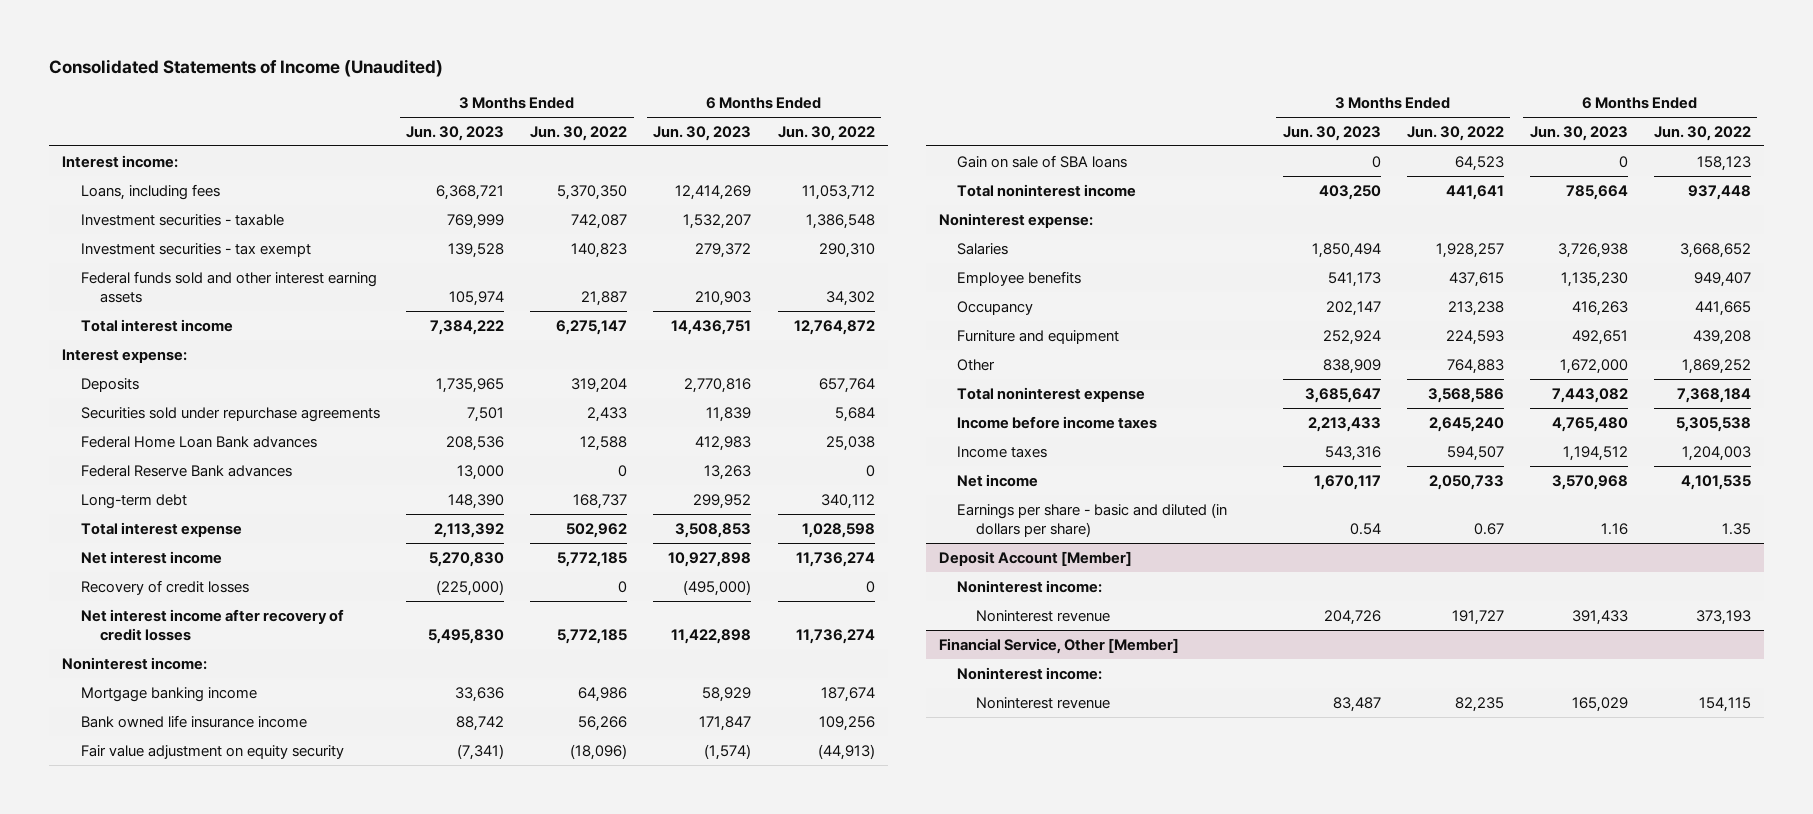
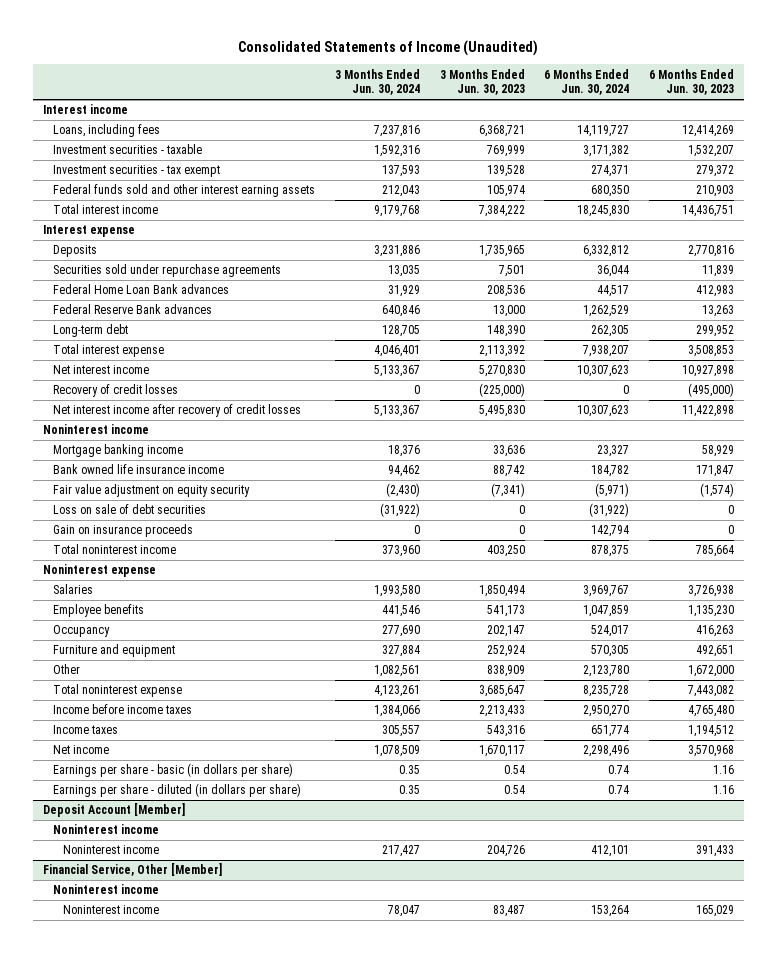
- | 3 Months Ended Jun. 30, 2023 | 3 Months Ended Jun. 30, 2022 | 6 Months Ended Jun. 30, 2023 | 6 Months Ended Jun. 30, 2022
+ | 3 Months Ended Jun. 30, 2024 | 3 Months Ended Jun. 30, 2023 | 6 Months Ended Jun. 30, 2024 | 6 Months Ended Jun. 30, 2023
- Interest income:
+ Interest income
- Interest expense:
+ Interest expense
- Noninterest income:
+ Noninterest income
- Gain on sale of SBA loans | 0 | 64,523 | 0 | 158,123
+ Loss on sale of debt securities | (31,922) | 0 | (31,922) | 0
+ Gain on insurance proceeds | 0 | 0 | 142,794 | 0
- Noninterest expense:
+ Noninterest expense
- Earnings per share - basic and diluted (in dollars per share) | 0.54 | 0.67 | 1.16 | 1.35
+ Earnings per share - basic (in dollars per share) | 0.35 | 0.54 | 0.74 | 1.16
+ Earnings per share - diluted (in dollars per share) | 0.35 | 0.54 | 0.74 | 1.16
@ Deposit Account [Member]
- Noninterest income:
- Noninterest revenue | 204,726 | 191,727 | 391,433 | 373,193
+ Noninterest income
+ Noninterest income | 217,427 | 204,726 | 412,101 | 391,433
@ Financial Service, Other [Member]
- Noninterest income:
- Noninterest revenue | 83,487 | 82,235 | 165,029 | 154,115
+ Noninterest income
+ Noninterest income | 78,047 | 83,487 | 153,264 | 165,029

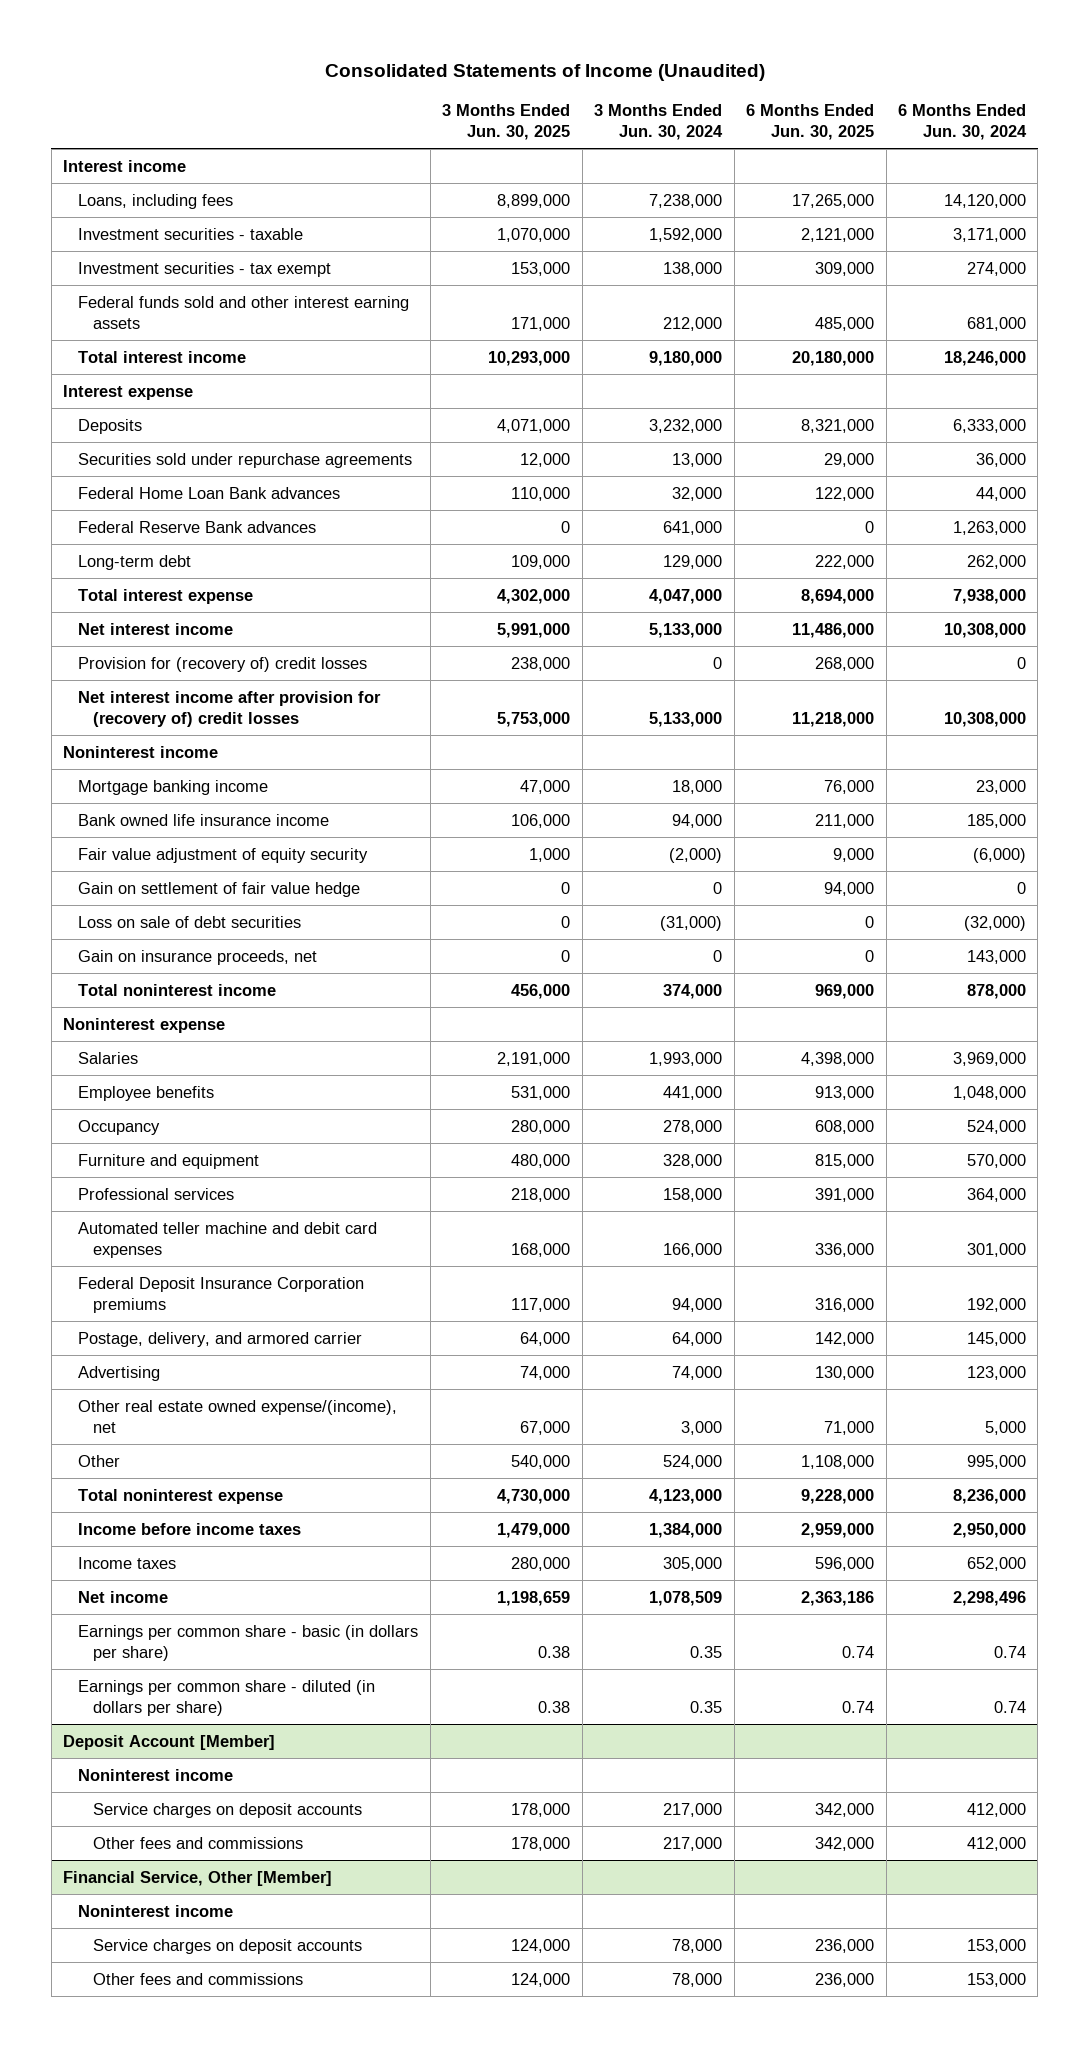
- | 3 Months Ended Jun. 30, 2024 | 3 Months Ended Jun. 30, 2023 | 6 Months Ended Jun. 30, 2024 | 6 Months Ended Jun. 30, 2023
+ | 3 Months Ended Jun. 30, 2025 | 3 Months Ended Jun. 30, 2024 | 6 Months Ended Jun. 30, 2025 | 6 Months Ended Jun. 30, 2024
- Loans, including fees | 7,237,816 | 6,368,721 | 14,119,727 | 12,414,269
- Investment securities - taxable | 1,592,316 | 769,999 | 3,171,382 | 1,532,207
- Investment securities - tax exempt | 137,593 | 139,528 | 274,371 | 279,372
- Federal funds sold and other interest earning assets | 212,043 | 105,974 | 680,350 | 210,903
- Total interest income | 9,179,768 | 7,384,222 | 18,245,830 | 14,436,751
+ Loans, including fees | 8,899,000 | 7,238,000 | 17,265,000 | 14,120,000
+ Investment securities - taxable | 1,070,000 | 1,592,000 | 2,121,000 | 3,171,000
+ Investment securities - tax exempt | 153,000 | 138,000 | 309,000 | 274,000
+ Federal funds sold and other interest earning assets | 171,000 | 212,000 | 485,000 | 681,000
+ Total interest income | 10,293,000 | 9,180,000 | 20,180,000 | 18,246,000
- Deposits | 3,231,886 | 1,735,965 | 6,332,812 | 2,770,816
- Securities sold under repurchase agreements | 13,035 | 7,501 | 36,044 | 11,839
- Federal Home Loan Bank advances | 31,929 | 208,536 | 44,517 | 412,983
- Federal Reserve Bank advances | 640,846 | 13,000 | 1,262,529 | 13,263
- Long-term debt | 128,705 | 148,390 | 262,305 | 299,952
- Total interest expense | 4,046,401 | 2,113,392 | 7,938,207 | 3,508,853
- Net interest income | 5,133,367 | 5,270,830 | 10,307,623 | 10,927,898
- Recovery of credit losses | 0 | (225,000) | 0 | (495,000)
- Net interest income after recovery of credit losses | 5,133,367 | 5,495,830 | 10,307,623 | 11,422,898
+ Deposits | 4,071,000 | 3,232,000 | 8,321,000 | 6,333,000
+ Securities sold under repurchase agreements | 12,000 | 13,000 | 29,000 | 36,000
+ Federal Home Loan Bank advances | 110,000 | 32,000 | 122,000 | 44,000
+ Federal Reserve Bank advances | 0 | 641,000 | 0 | 1,263,000
+ Long-term debt | 109,000 | 129,000 | 222,000 | 262,000
+ Total interest expense | 4,302,000 | 4,047,000 | 8,694,000 | 7,938,000
+ Net interest income | 5,991,000 | 5,133,000 | 11,486,000 | 10,308,000
+ Provision for (recovery of) credit losses | 238,000 | 0 | 268,000 | 0
+ Net interest income after provision for (recovery of) credit losses | 5,753,000 | 5,133,000 | 11,218,000 | 10,308,000
- Mortgage banking income | 18,376 | 33,636 | 23,327 | 58,929
- Bank owned life insurance income | 94,462 | 88,742 | 184,782 | 171,847
- Fair value adjustment on equity security | (2,430) | (7,341) | (5,971) | (1,574)
- Loss on sale of debt securities | (31,922) | 0 | (31,922) | 0
- Gain on insurance proceeds | 0 | 0 | 142,794 | 0
- Total noninterest income | 373,960 | 403,250 | 878,375 | 785,664
+ Mortgage banking income | 47,000 | 18,000 | 76,000 | 23,000
+ Bank owned life insurance income | 106,000 | 94,000 | 211,000 | 185,000
+ Fair value adjustment of equity security | 1,000 | (2,000) | 9,000 | (6,000)
+ Gain on settlement of fair value hedge | 0 | 0 | 94,000 | 0
+ Loss on sale of debt securities | 0 | (31,000) | 0 | (32,000)
+ Gain on insurance proceeds, net | 0 | 0 | 0 | 143,000
+ Total noninterest income | 456,000 | 374,000 | 969,000 | 878,000
- Salaries | 1,993,580 | 1,850,494 | 3,969,767 | 3,726,938
- Employee benefits | 441,546 | 541,173 | 1,047,859 | 1,135,230
- Occupancy | 277,690 | 202,147 | 524,017 | 416,263
- Furniture and equipment | 327,884 | 252,924 | 570,305 | 492,651
- Other | 1,082,561 | 838,909 | 2,123,780 | 1,672,000
- Total noninterest expense | 4,123,261 | 3,685,647 | 8,235,728 | 7,443,082
- Income before income taxes | 1,384,066 | 2,213,433 | 2,950,270 | 4,765,480
- Income taxes | 305,557 | 543,316 | 651,774 | 1,194,512
+ Salaries | 2,191,000 | 1,993,000 | 4,398,000 | 3,969,000
+ Employee benefits | 531,000 | 441,000 | 913,000 | 1,048,000
+ Occupancy | 280,000 | 278,000 | 608,000 | 524,000
+ Furniture and equipment | 480,000 | 328,000 | 815,000 | 570,000
+ Professional services | 218,000 | 158,000 | 391,000 | 364,000
+ Automated teller machine and debit card expenses | 168,000 | 166,000 | 336,000 | 301,000
+ Federal Deposit Insurance Corporation premiums | 117,000 | 94,000 | 316,000 | 192,000
+ Postage, delivery, and armored carrier | 64,000 | 64,000 | 142,000 | 145,000
+ Advertising | 74,000 | 74,000 | 130,000 | 123,000
+ Other real estate owned expense/(income), net | 67,000 | 3,000 | 71,000 | 5,000
+ Other | 540,000 | 524,000 | 1,108,000 | 995,000
+ Total noninterest expense | 4,730,000 | 4,123,000 | 9,228,000 | 8,236,000
+ Income before income taxes | 1,479,000 | 1,384,000 | 2,959,000 | 2,950,000
+ Income taxes | 280,000 | 305,000 | 596,000 | 652,000
- Earnings per share - basic (in dollars per share) | 0.35 | 0.54 | 0.74 | 1.16
- Earnings per share - diluted (in dollars per share) | 0.35 | 0.54 | 0.74 | 1.16
+ Earnings per common share - basic (in dollars per share) | 0.38 | 0.35 | 0.74 | 0.74
+ Earnings per common share - diluted (in dollars per share) | 0.38 | 0.35 | 0.74 | 0.74
@ Deposit Account [Member]
- Noninterest income | 217,427 | 204,726 | 412,101 | 391,433
+ Service charges on deposit accounts | 178,000 | 217,000 | 342,000 | 412,000
+ Other fees and commissions | 178,000 | 217,000 | 342,000 | 412,000
@ Financial Service, Other [Member]
- Noninterest income | 78,047 | 83,487 | 153,264 | 165,029
+ Service charges on deposit accounts | 124,000 | 78,000 | 236,000 | 153,000
+ Other fees and commissions | 124,000 | 78,000 | 236,000 | 153,000

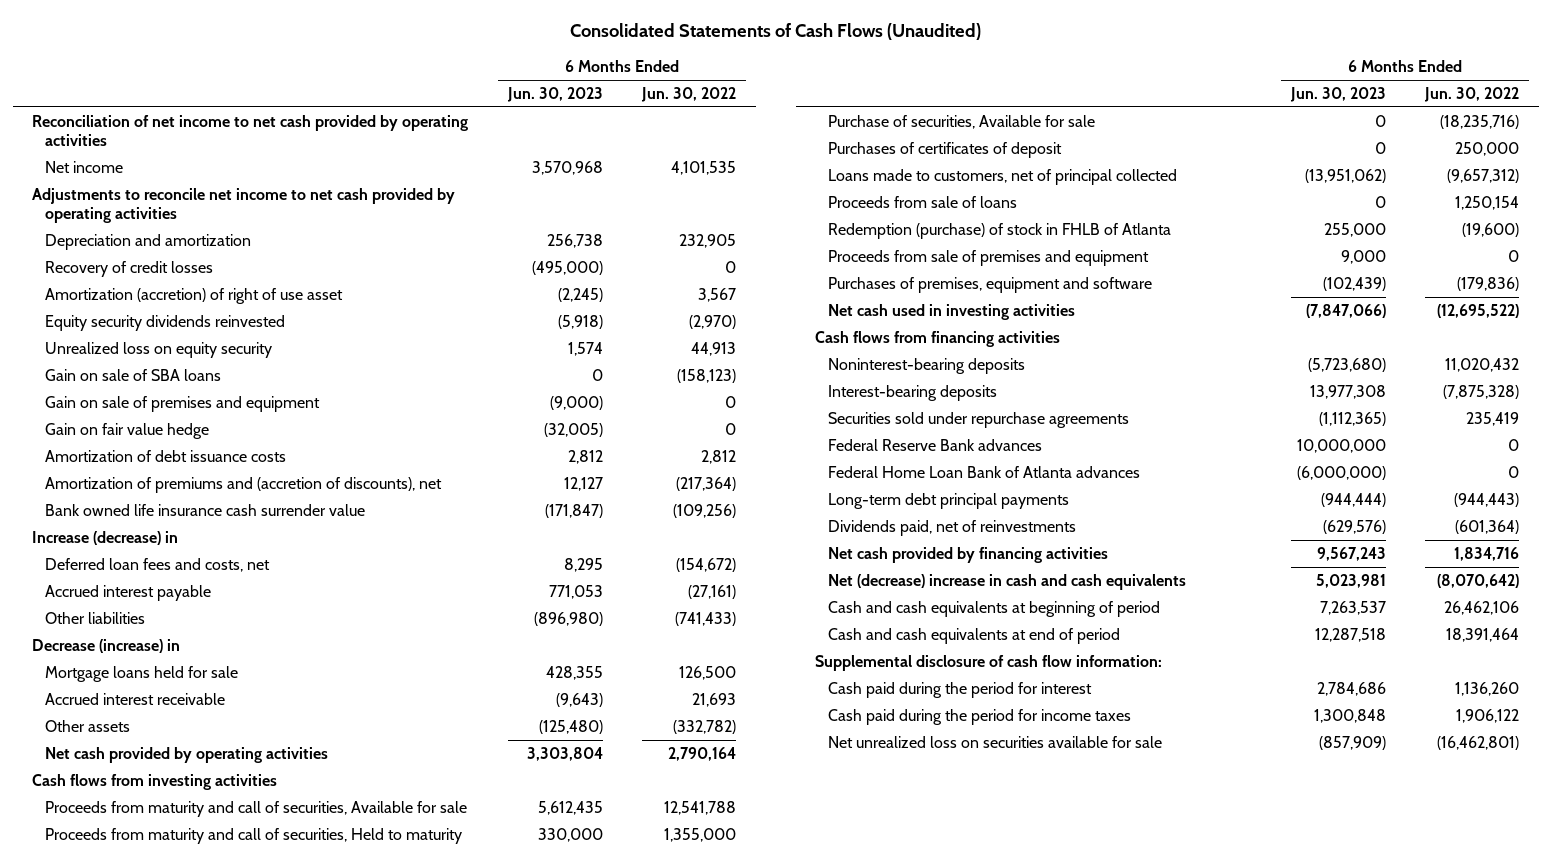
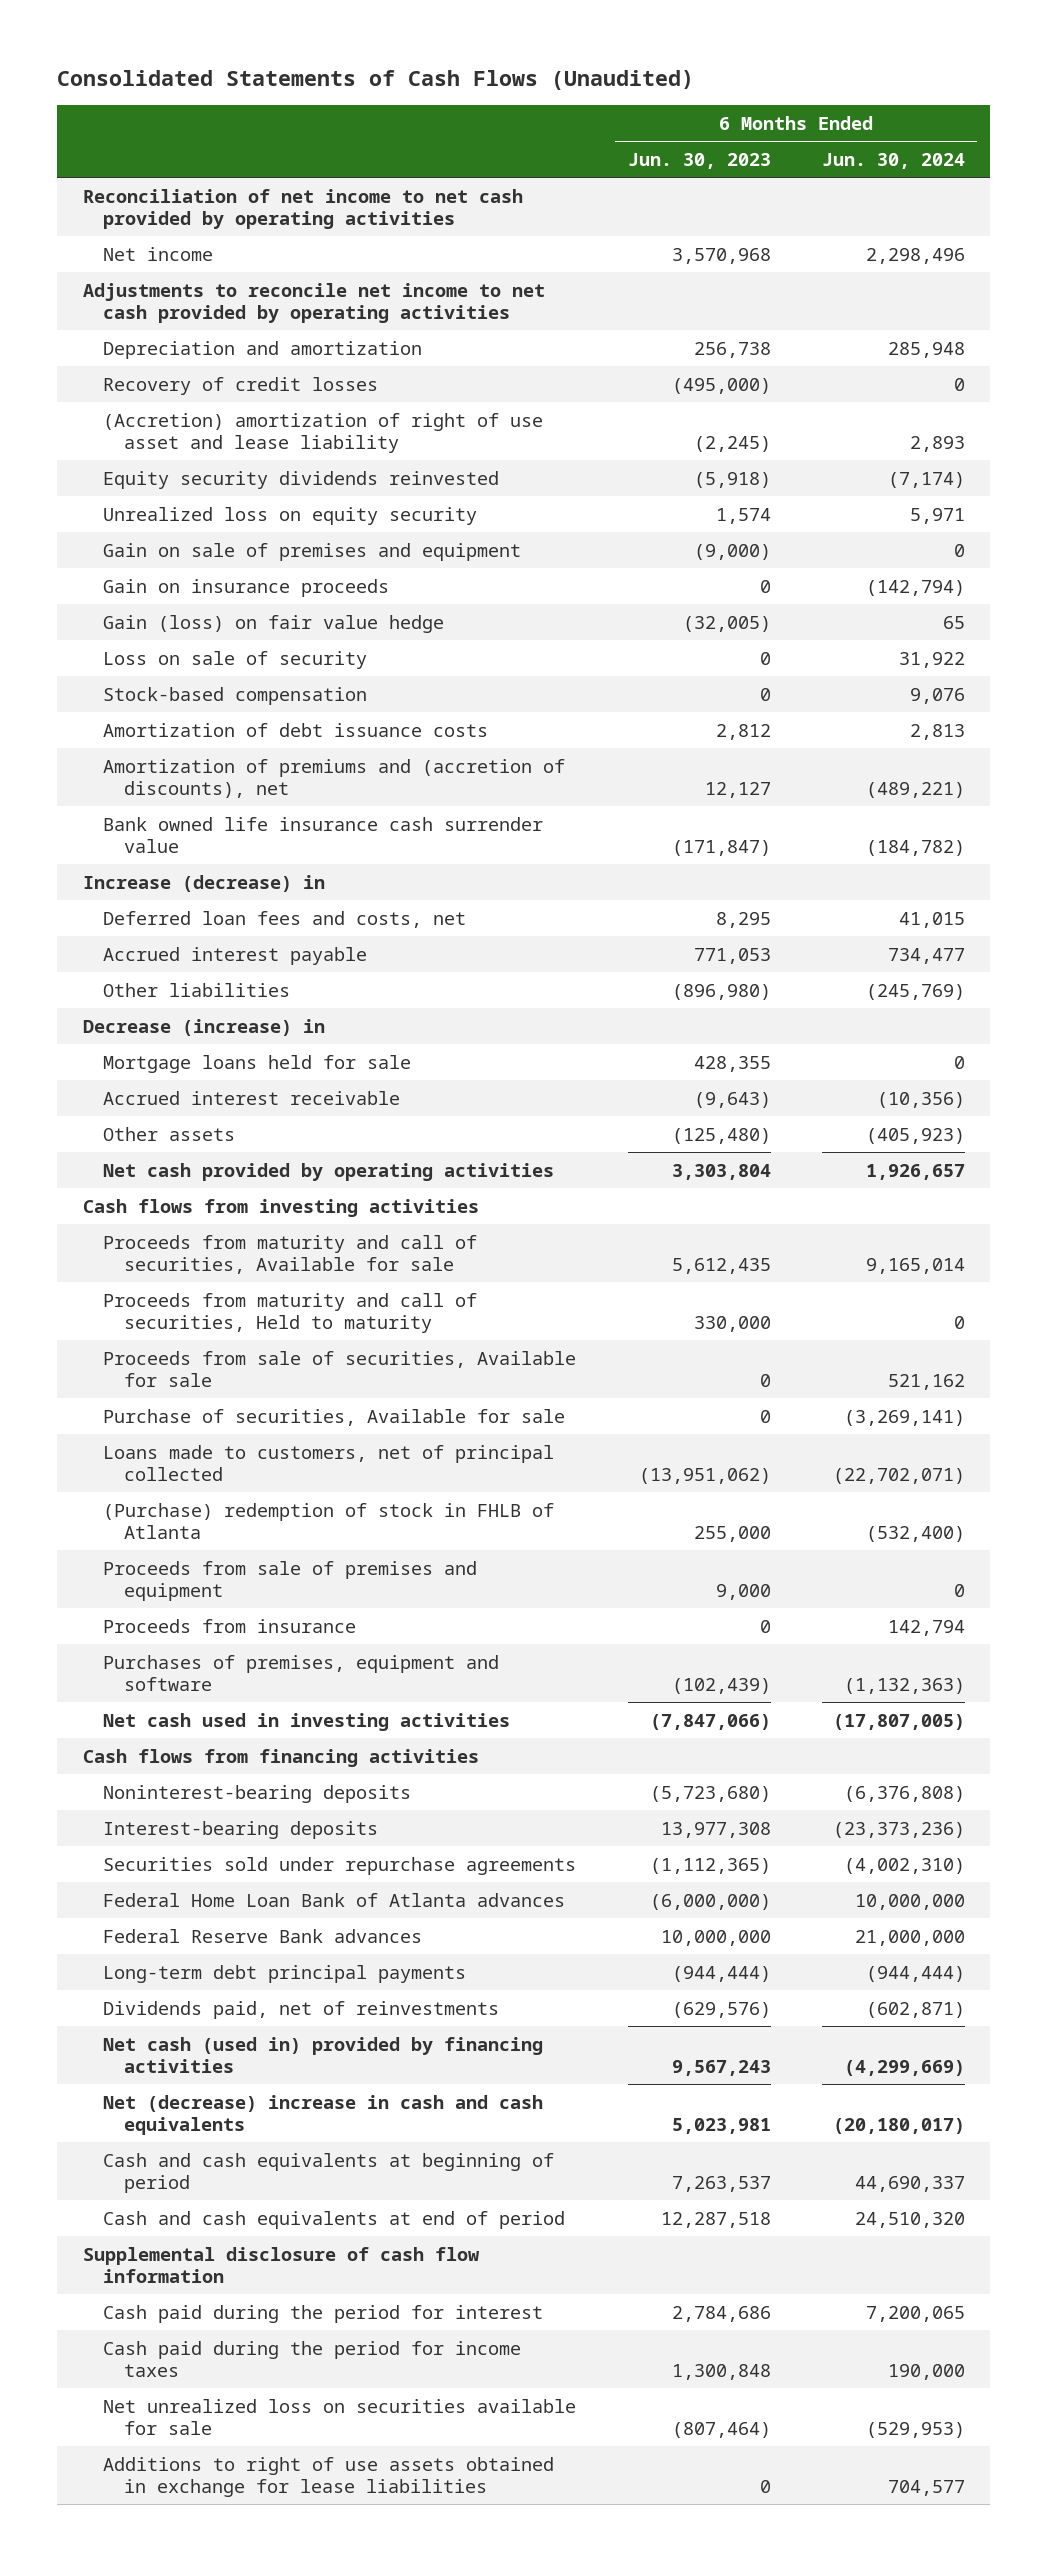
- | 6 Months Ended Jun. 30, 2023 | 6 Months Ended Jun. 30, 2022
+ | 6 Months Ended Jun. 30, 2023 | 6 Months Ended Jun. 30, 2024
- Amortization (accretion) of right of use asset | (2,245) | 3,567
+ (Accretion) amortization of right of use asset and lease liability | (2,245) | 2,893
- Gain on sale of SBA loans | 0 | (158,123)
- Gain on fair value hedge | (32,005) | 0
+ Gain on insurance proceeds | 0 | (142,794)
+ Gain (loss) on fair value hedge | (32,005) | 65
+ Loss on sale of security | 0 | 31,922
+ Stock-based compensation | 0 | 9,076
+ Proceeds from sale of securities, Available for sale | 0 | 521,162
- Purchases of certificates of deposit | 0 | 250,000
- Proceeds from sale of loans | 0 | 1,250,154
- Redemption (purchase) of stock in FHLB of Atlanta | 255,000 | (19,600)
+ (Purchase) redemption of stock in FHLB of Atlanta | 255,000 | (532,400)
+ Proceeds from insurance | 0 | 142,794
moved down: Federal Reserve Bank advances | 10,000,000 | 21,000,000
- Net cash provided by financing activities | 9,567,243 | 1,834,716
+ Net cash (used in) provided by financing activities | 9,567,243 | (4,299,669)
- Supplemental disclosure of cash flow information:
+ Supplemental disclosure of cash flow information
- Net unrealized loss on securities available for sale | (857,909) | (16,462,801)
+ Net unrealized loss on securities available for sale | (807,464) | (529,953)
+ Additions to right of use assets obtained in exchange for lease liabilities | 0 | 704,577

